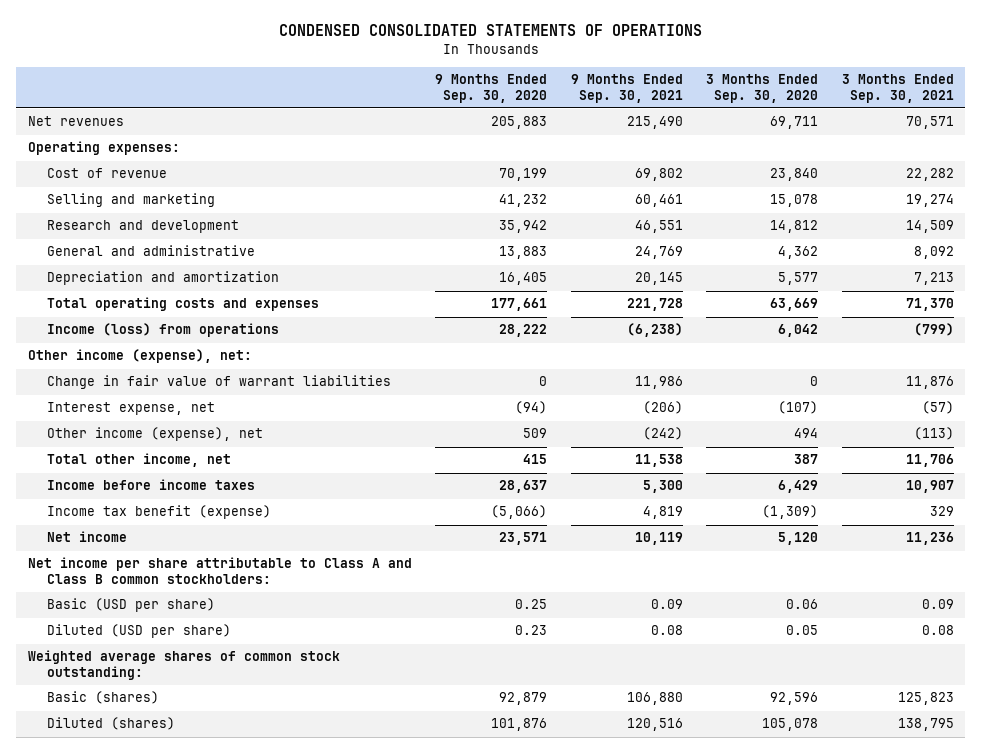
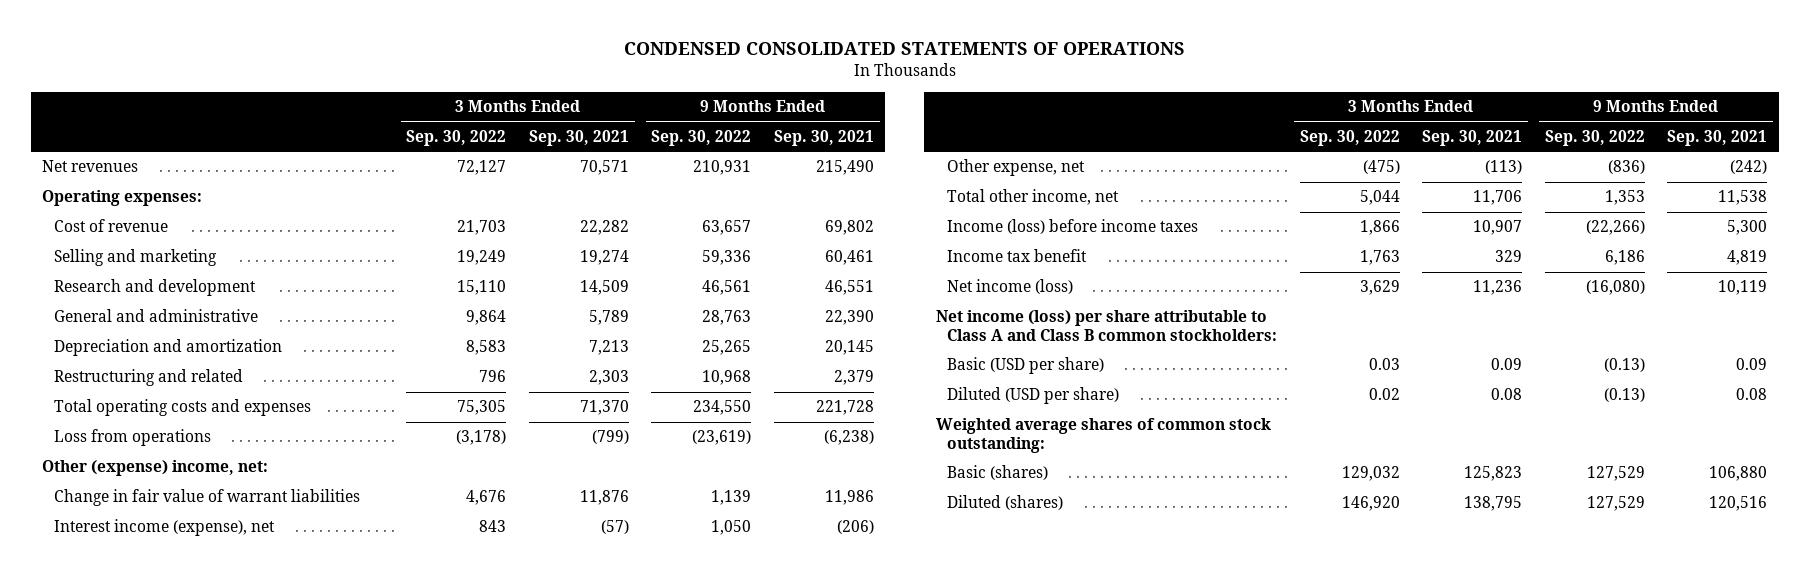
- | 9 Months Ended Sep. 30, 2020 | 9 Months Ended Sep. 30, 2021 | 3 Months Ended Sep. 30, 2020 | 3 Months Ended Sep. 30, 2021
+ | 3 Months Ended Sep. 30, 2022 | 3 Months Ended Sep. 30, 2021 | 9 Months Ended Sep. 30, 2022 | 9 Months Ended Sep. 30, 2021
- General and administrative | 13,883 | 24,769 | 4,362 | 8,092
+ General and administrative | 9,864 | 5,789 | 28,763 | 22,390
+ Restructuring and related | 796 | 2,303 | 10,968 | 2,379
- Income (loss) from operations | 28,222 | (6,238) | 6,042 | (799)
- Other income (expense), net:
+ Loss from operations | (3,178) | (799) | (23,619) | (6,238)
+ Other (expense) income, net:
- Interest expense, net | (94) | (206) | (107) | (57)
- Other income (expense), net | 509 | (242) | 494 | (113)
+ Interest income (expense), net | 843 | (57) | 1,050 | (206)
+ Other expense, net | (475) | (113) | (836) | (242)
- Income before income taxes | 28,637 | 5,300 | 6,429 | 10,907
- Income tax benefit (expense) | (5,066) | 4,819 | (1,309) | 329
- Net income | 23,571 | 10,119 | 5,120 | 11,236
- Net income per share attributable to Class A and Class B common stockholders:
+ Income (loss) before income taxes | 1,866 | 10,907 | (22,266) | 5,300
+ Income tax benefit | 1,763 | 329 | 6,186 | 4,819
+ Net income (loss) | 3,629 | 11,236 | (16,080) | 10,119
+ Net income (loss) per share attributable to Class A and Class B common stockholders:

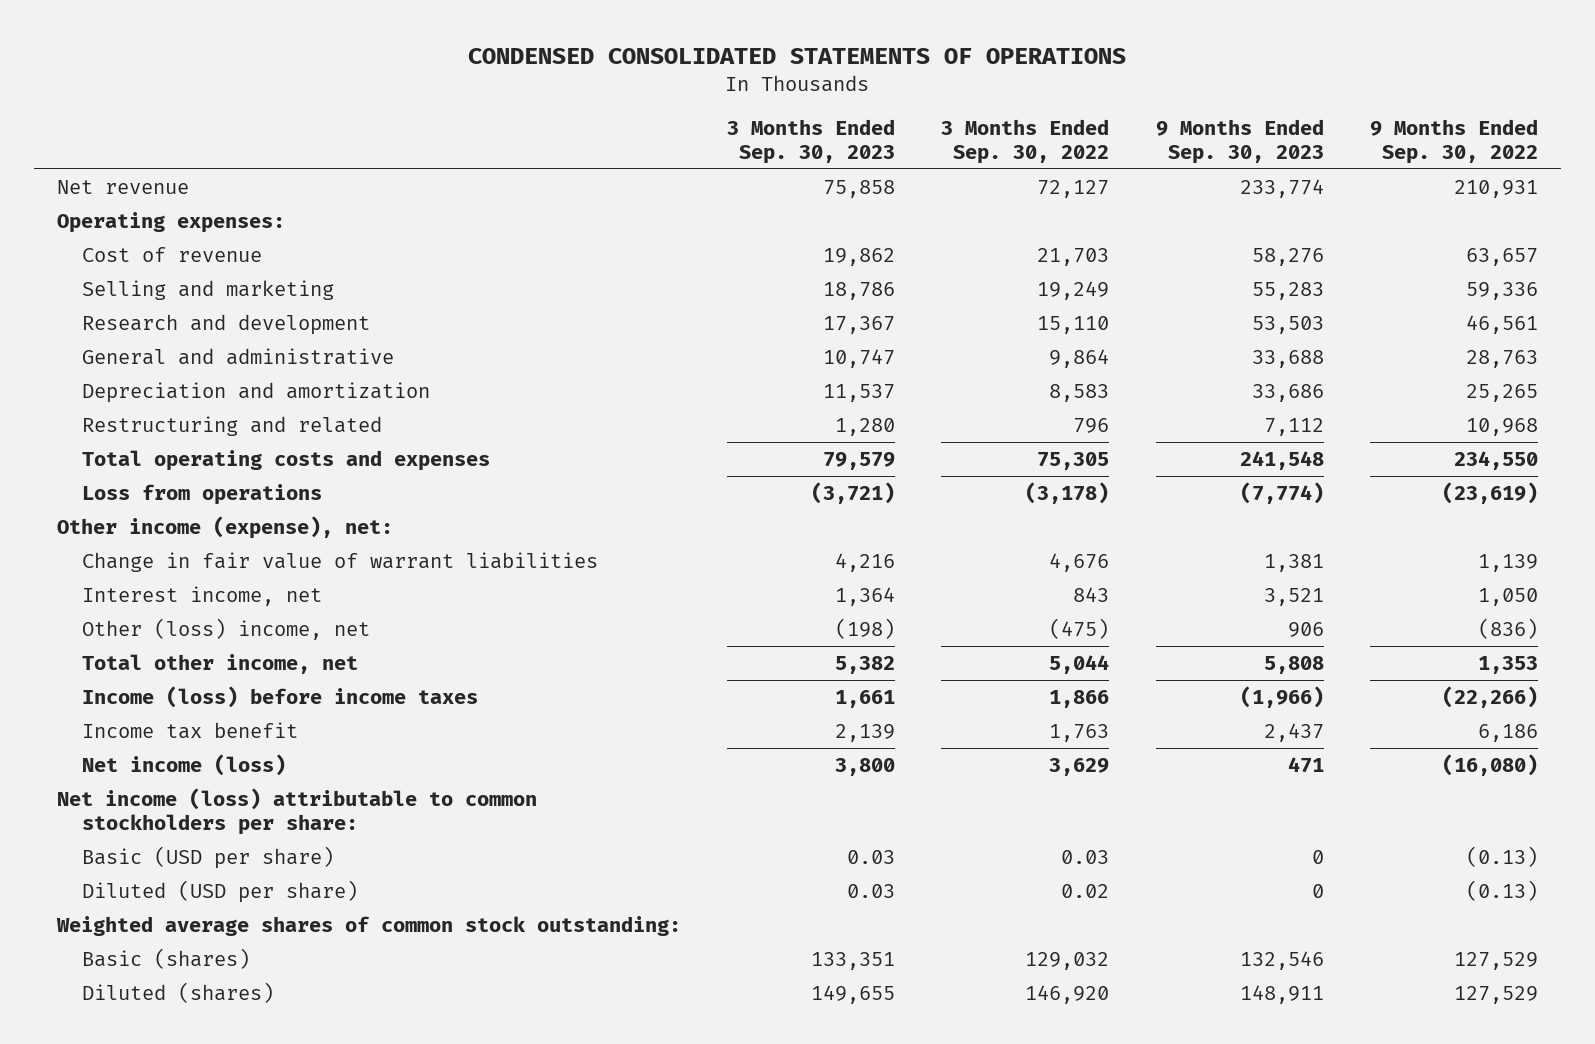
- | 3 Months Ended Sep. 30, 2022 | 3 Months Ended Sep. 30, 2021 | 9 Months Ended Sep. 30, 2022 | 9 Months Ended Sep. 30, 2021
+ | 3 Months Ended Sep. 30, 2023 | 3 Months Ended Sep. 30, 2022 | 9 Months Ended Sep. 30, 2023 | 9 Months Ended Sep. 30, 2022
- Net revenues | 72,127 | 70,571 | 210,931 | 215,490
+ Net revenue | 75,858 | 72,127 | 233,774 | 210,931
- Other (expense) income, net:
+ Other income (expense), net:
- Interest income (expense), net | 843 | (57) | 1,050 | (206)
- Other expense, net | (475) | (113) | (836) | (242)
+ Interest income, net | 1,364 | 843 | 3,521 | 1,050
+ Other (loss) income, net | (198) | (475) | 906 | (836)
- Net income (loss) per share attributable to Class A and Class B common stockholders:
+ Net income (loss) attributable to common stockholders per share:

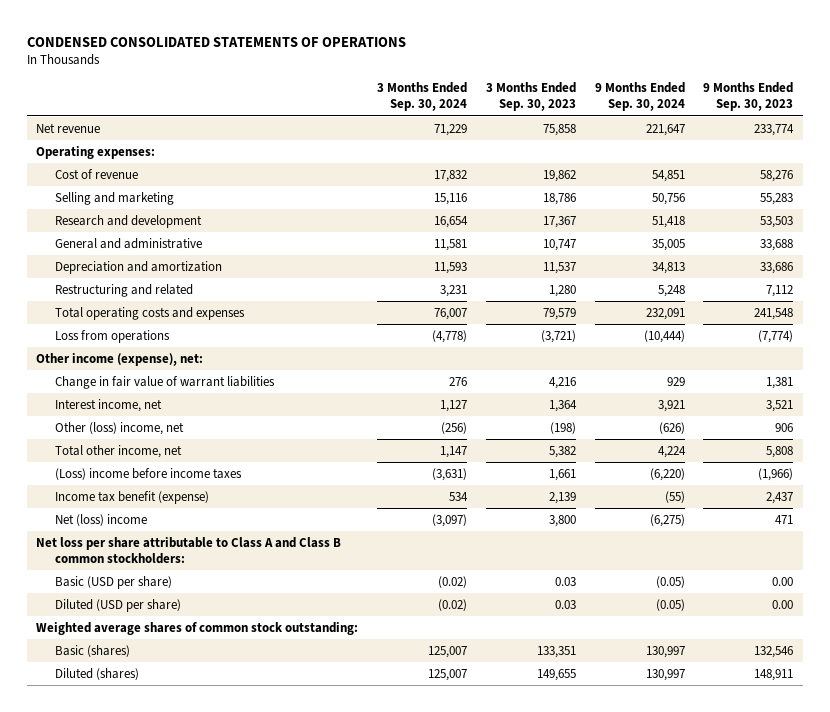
- | 3 Months Ended Sep. 30, 2023 | 3 Months Ended Sep. 30, 2022 | 9 Months Ended Sep. 30, 2023 | 9 Months Ended Sep. 30, 2022
+ | 3 Months Ended Sep. 30, 2024 | 3 Months Ended Sep. 30, 2023 | 9 Months Ended Sep. 30, 2024 | 9 Months Ended Sep. 30, 2023
- Income (loss) before income taxes | 1,661 | 1,866 | (1,966) | (22,266)
- Income tax benefit | 2,139 | 1,763 | 2,437 | 6,186
- Net income (loss) | 3,800 | 3,629 | 471 | (16,080)
- Net income (loss) attributable to common stockholders per share:
- Basic (USD per share) | 0.03 | 0.03 | 0 | (0.13)
- Diluted (USD per share) | 0.03 | 0.02 | 0 | (0.13)
+ (Loss) income before income taxes | (3,631) | 1,661 | (6,220) | (1,966)
+ Income tax benefit (expense) | 534 | 2,139 | (55) | 2,437
+ Net (loss) income | (3,097) | 3,800 | (6,275) | 471
+ Net loss per share attributable to Class A and Class B common stockholders:
+ Basic (USD per share) | (0.02) | 0.03 | (0.05) | 0.00
+ Diluted (USD per share) | (0.02) | 0.03 | (0.05) | 0.00

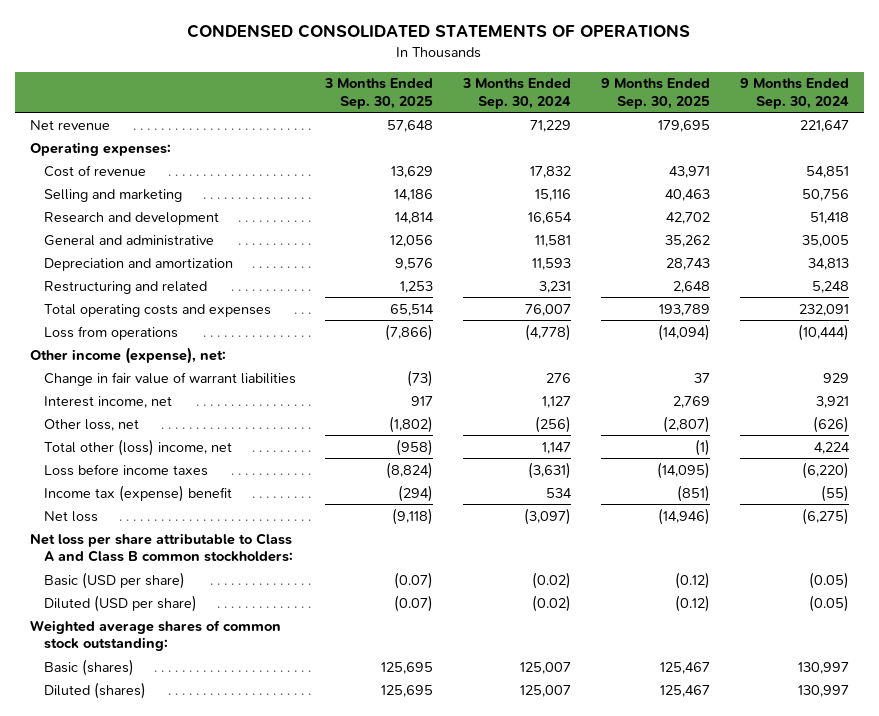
- | 3 Months Ended Sep. 30, 2024 | 3 Months Ended Sep. 30, 2023 | 9 Months Ended Sep. 30, 2024 | 9 Months Ended Sep. 30, 2023
+ | 3 Months Ended Sep. 30, 2025 | 3 Months Ended Sep. 30, 2024 | 9 Months Ended Sep. 30, 2025 | 9 Months Ended Sep. 30, 2024
- Other (loss) income, net | (256) | (198) | (626) | 906
- Total other income, net | 1,147 | 5,382 | 4,224 | 5,808
- (Loss) income before income taxes | (3,631) | 1,661 | (6,220) | (1,966)
- Income tax benefit (expense) | 534 | 2,139 | (55) | 2,437
- Net (loss) income | (3,097) | 3,800 | (6,275) | 471
+ Other loss, net | (1,802) | (256) | (2,807) | (626)
+ Total other (loss) income, net | (958) | 1,147 | (1) | 4,224
+ Loss before income taxes | (8,824) | (3,631) | (14,095) | (6,220)
+ Income tax (expense) benefit | (294) | 534 | (851) | (55)
+ Net loss | (9,118) | (3,097) | (14,946) | (6,275)

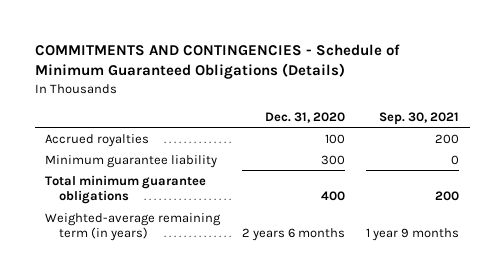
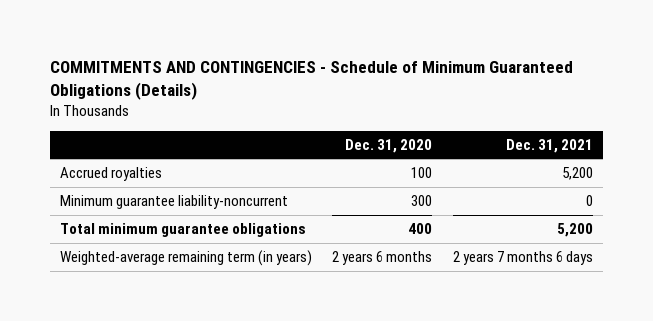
- | Dec. 31, 2020 | Sep. 30, 2021
+ | Dec. 31, 2020 | Dec. 31, 2021
- Minimum guarantee liability | 300 | 0
+ Minimum guarantee liability-noncurrent | 300 | 0

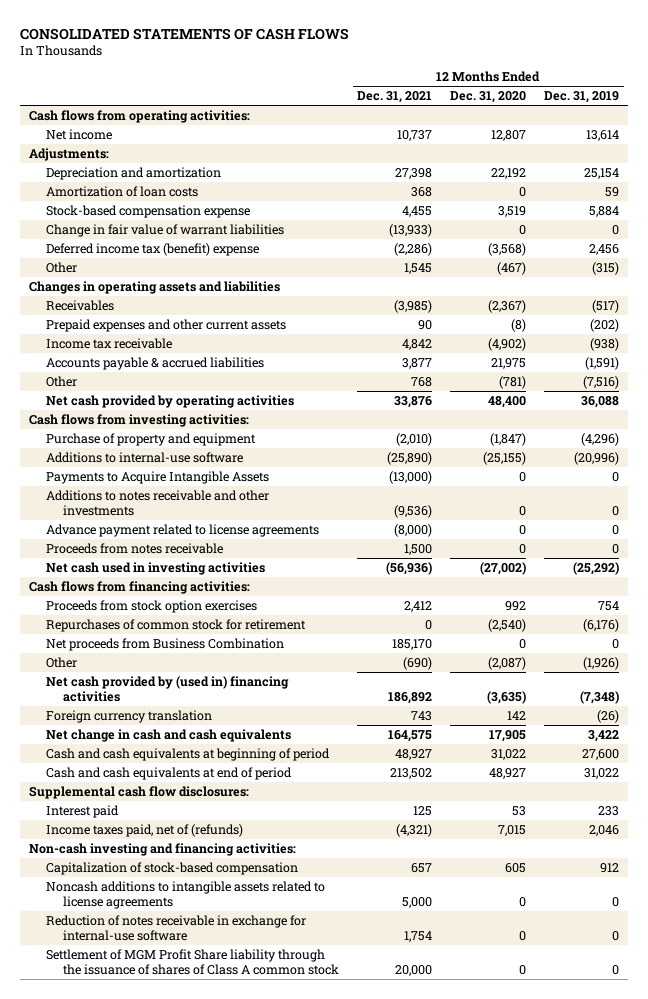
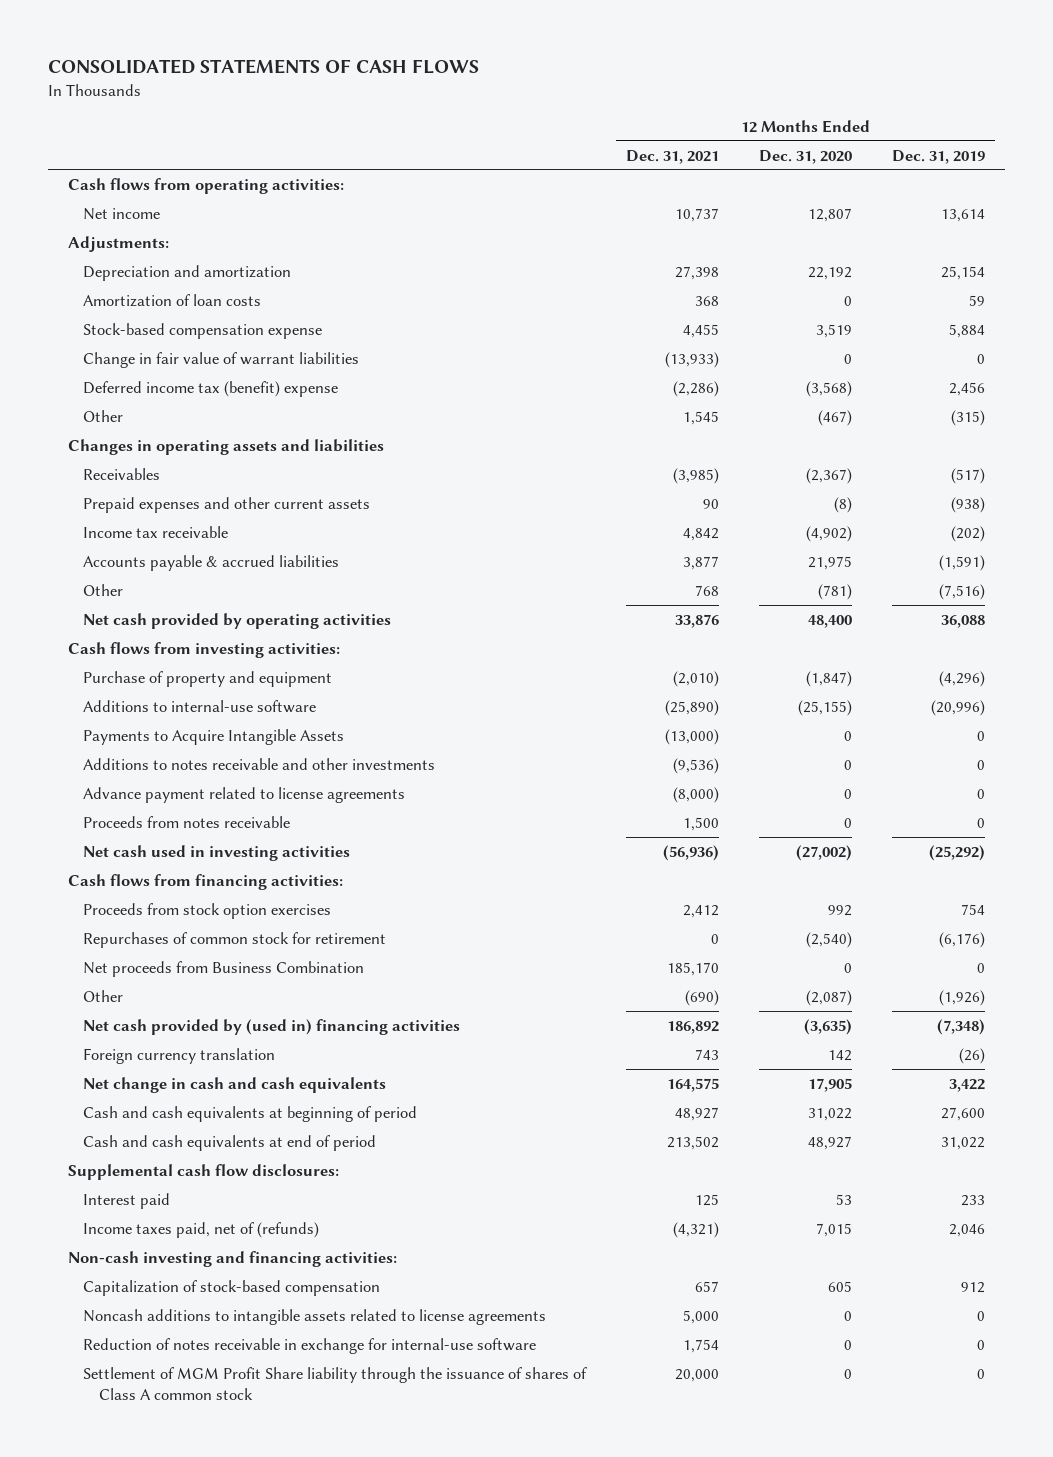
- Prepaid expenses and other current assets | 90 | (8) | (202)
- Income tax receivable | 4,842 | (4,902) | (938)
+ Prepaid expenses and other current assets | 90 | (8) | (938)
+ Income tax receivable | 4,842 | (4,902) | (202)

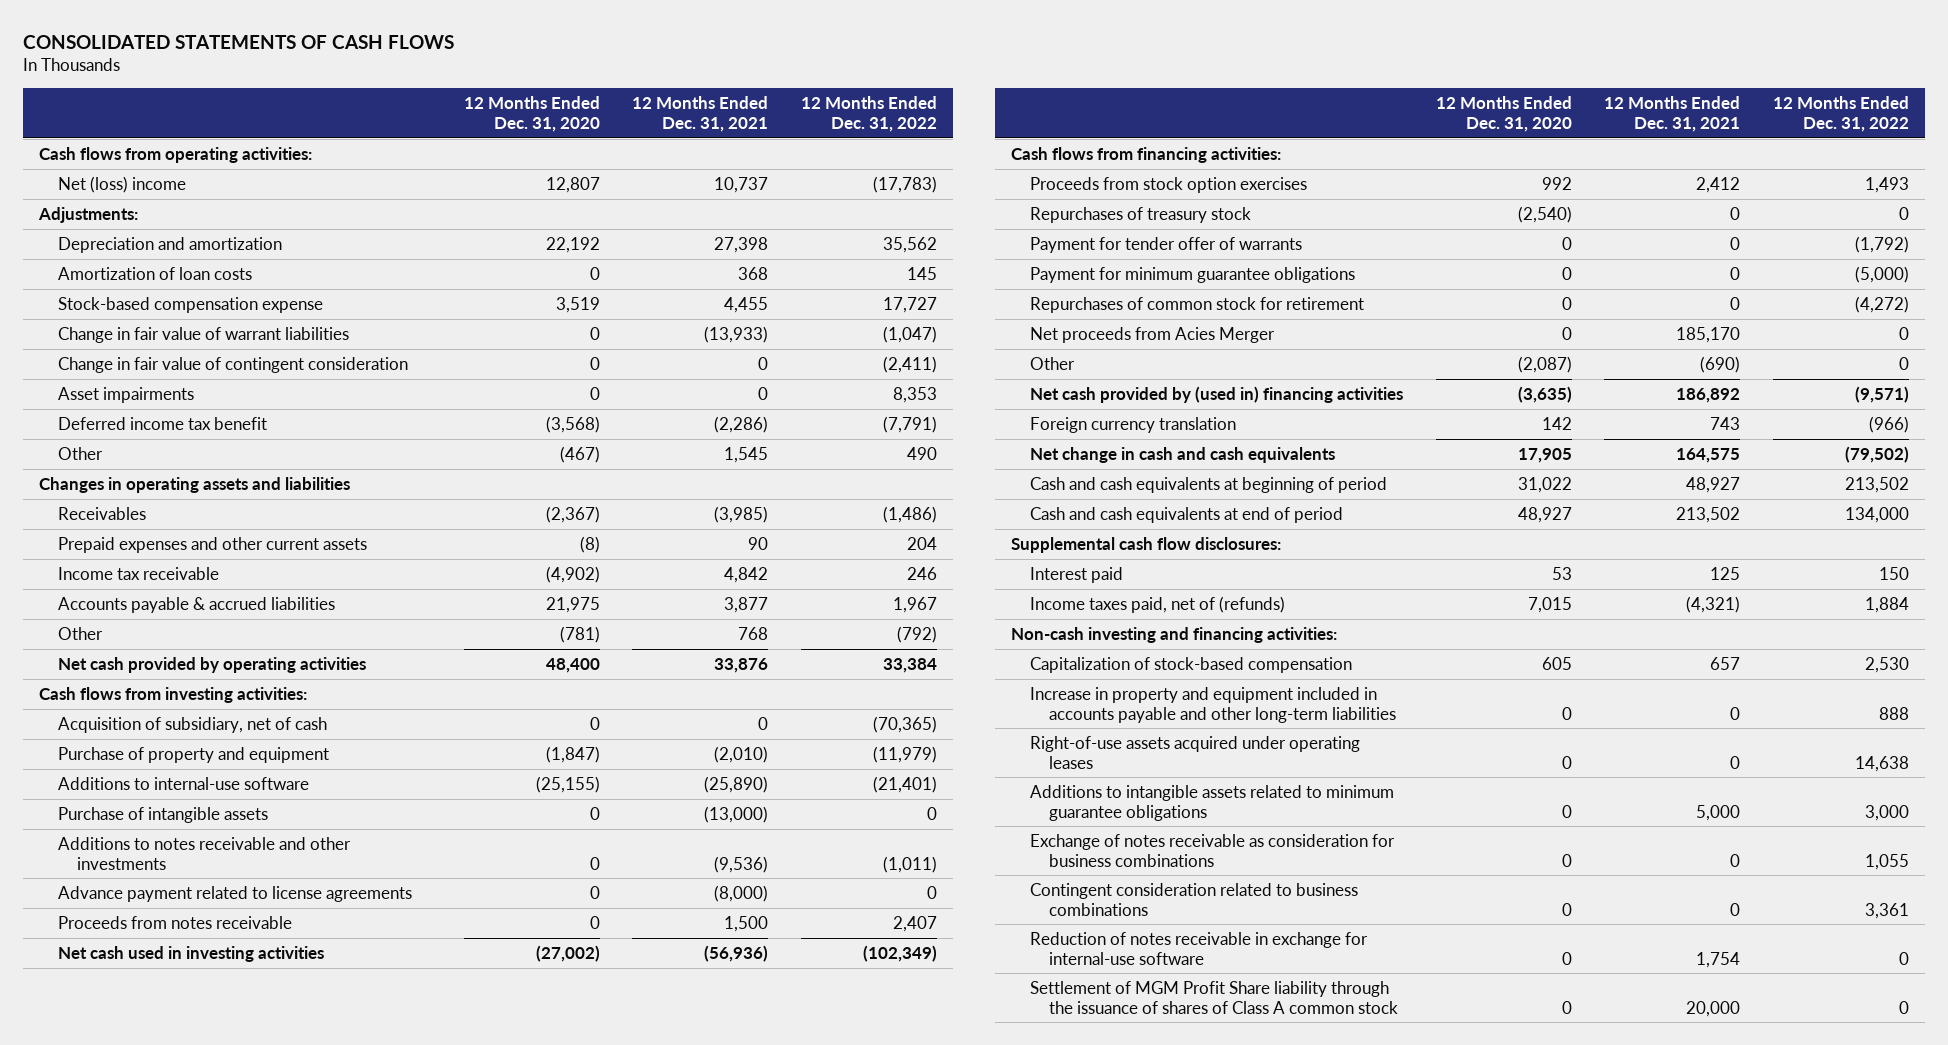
- | 12 Months Ended Dec. 31, 2021 | 12 Months Ended Dec. 31, 2020 | 12 Months Ended Dec. 31, 2019
+ | 12 Months Ended Dec. 31, 2020 | 12 Months Ended Dec. 31, 2021 | 12 Months Ended Dec. 31, 2022
- Net income | 10,737 | 12,807 | 13,614
+ Net (loss) income | 12,807 | 10,737 | (17,783)
- Deferred income tax (benefit) expense | (2,286) | (3,568) | 2,456
+ Change in fair value of contingent consideration | 0 | 0 | (2,411)
+ Asset impairments | 0 | 0 | 8,353
+ Deferred income tax benefit | (3,568) | (2,286) | (7,791)
+ Acquisition of subsidiary, net of cash | 0 | 0 | (70,365)
- Payments to Acquire Intangible Assets | (13,000) | 0 | 0
+ Purchase of intangible assets | 0 | (13,000) | 0
- Repurchases of common stock for retirement | 0 | (2,540) | (6,176)
- Net proceeds from Business Combination | 185,170 | 0 | 0
+ Repurchases of treasury stock | (2,540) | 0 | 0
+ Payment for tender offer of warrants | 0 | 0 | (1,792)
+ Payment for minimum guarantee obligations | 0 | 0 | (5,000)
+ Repurchases of common stock for retirement | 0 | 0 | (4,272)
+ Net proceeds from Acies Merger | 0 | 185,170 | 0
- Noncash additions to intangible assets related to license agreements | 5,000 | 0 | 0
+ Increase in property and equipment included in accounts payable and other long-term liabilities | 0 | 0 | 888
+ Right-of-use assets acquired under operating leases | 0 | 0 | 14,638
+ Additions to intangible assets related to minimum guarantee obligations | 0 | 5,000 | 3,000
+ Exchange of notes receivable as consideration for business combinations | 0 | 0 | 1,055
+ Contingent consideration related to business combinations | 0 | 0 | 3,361

